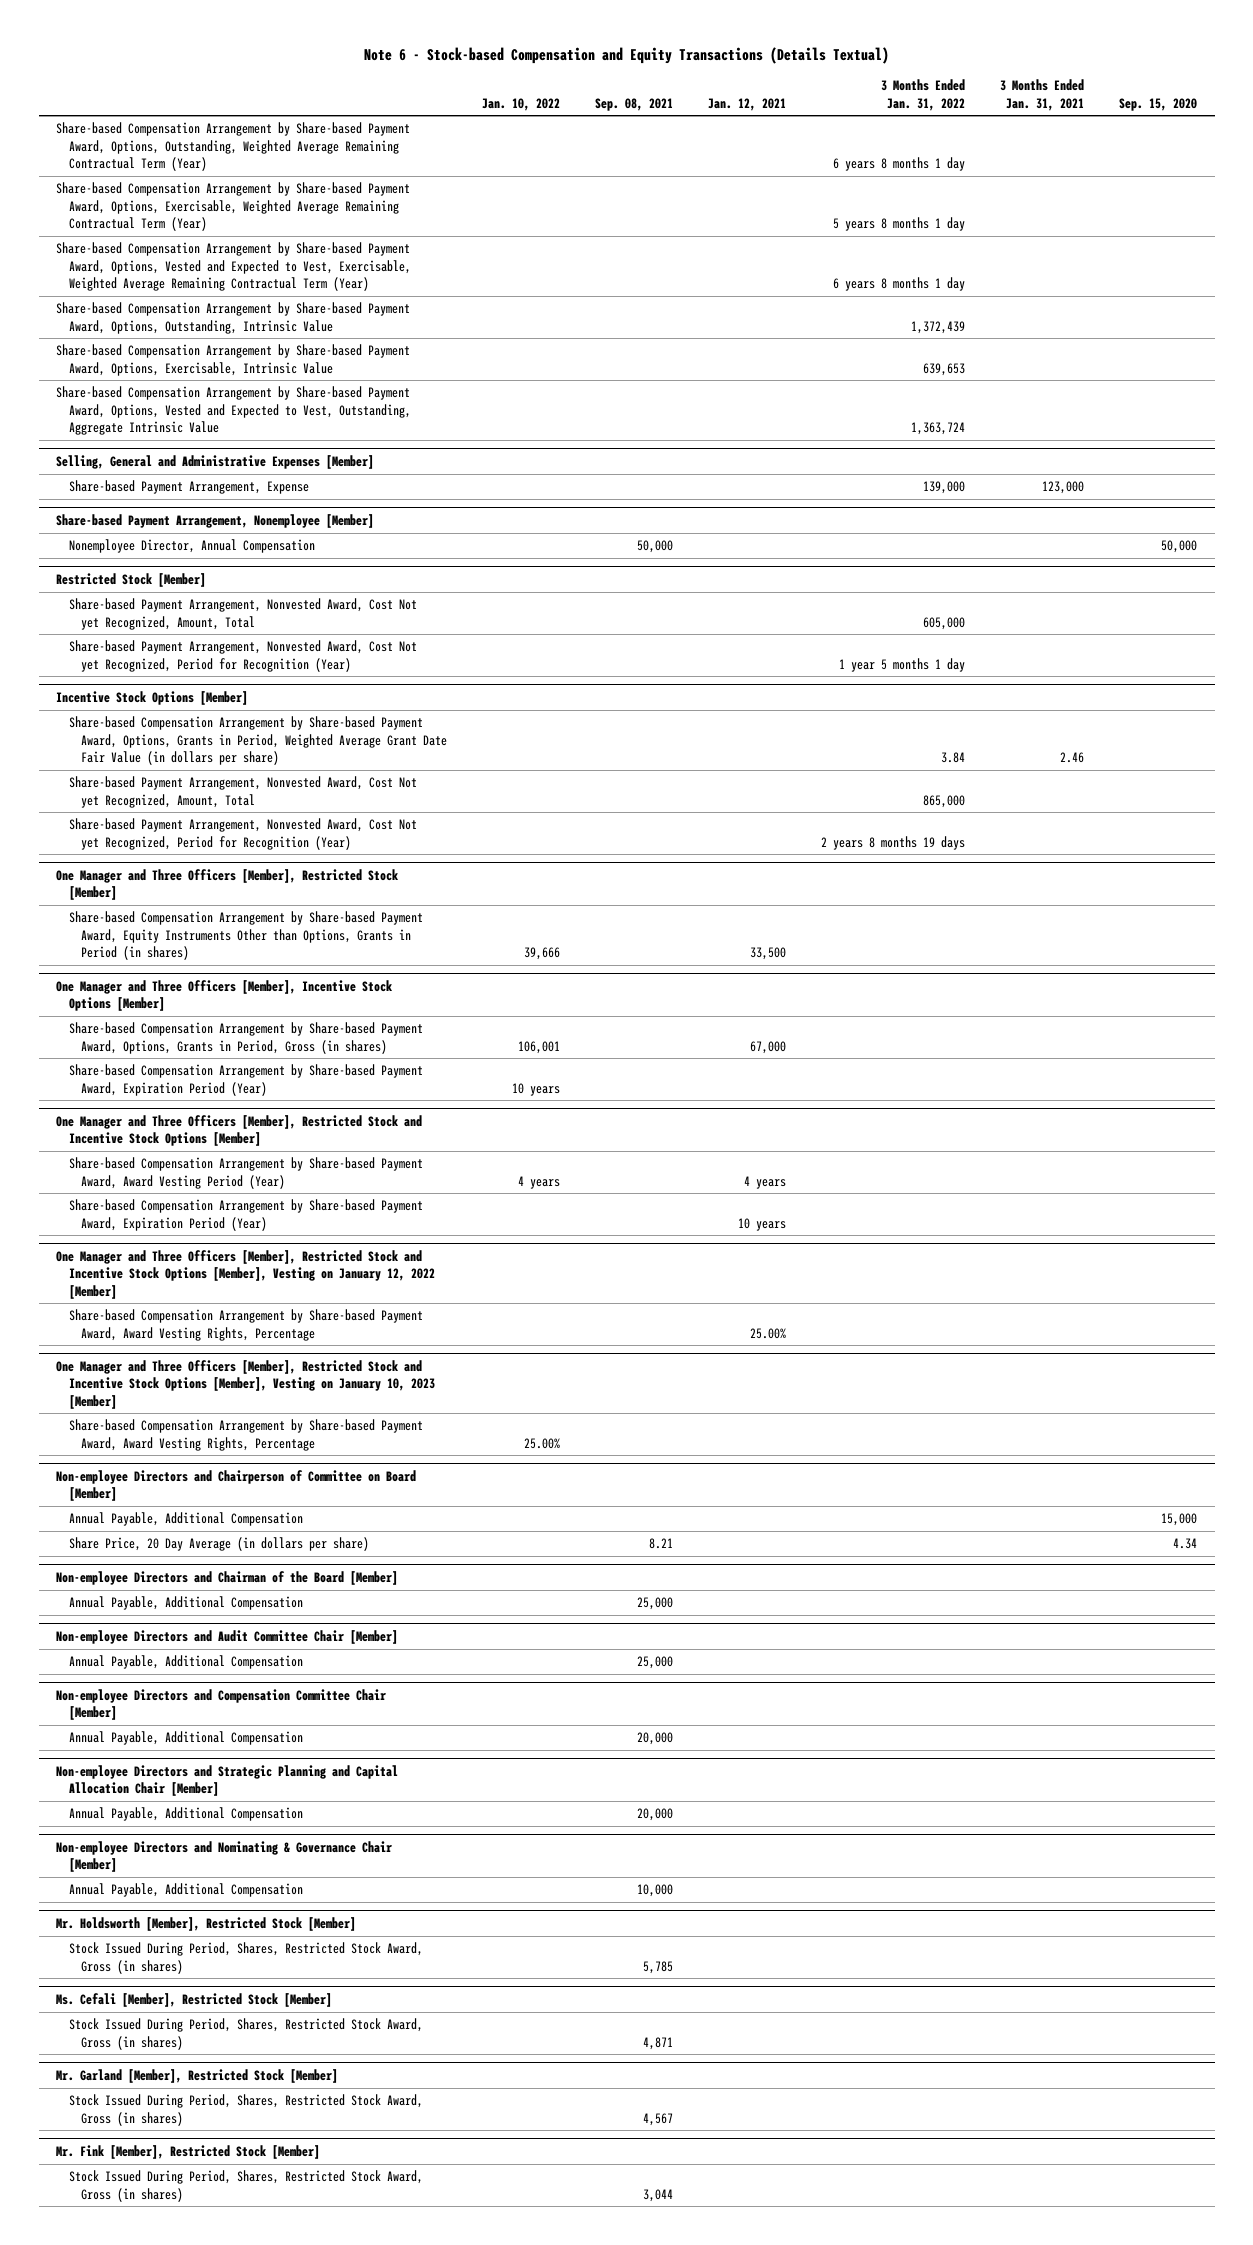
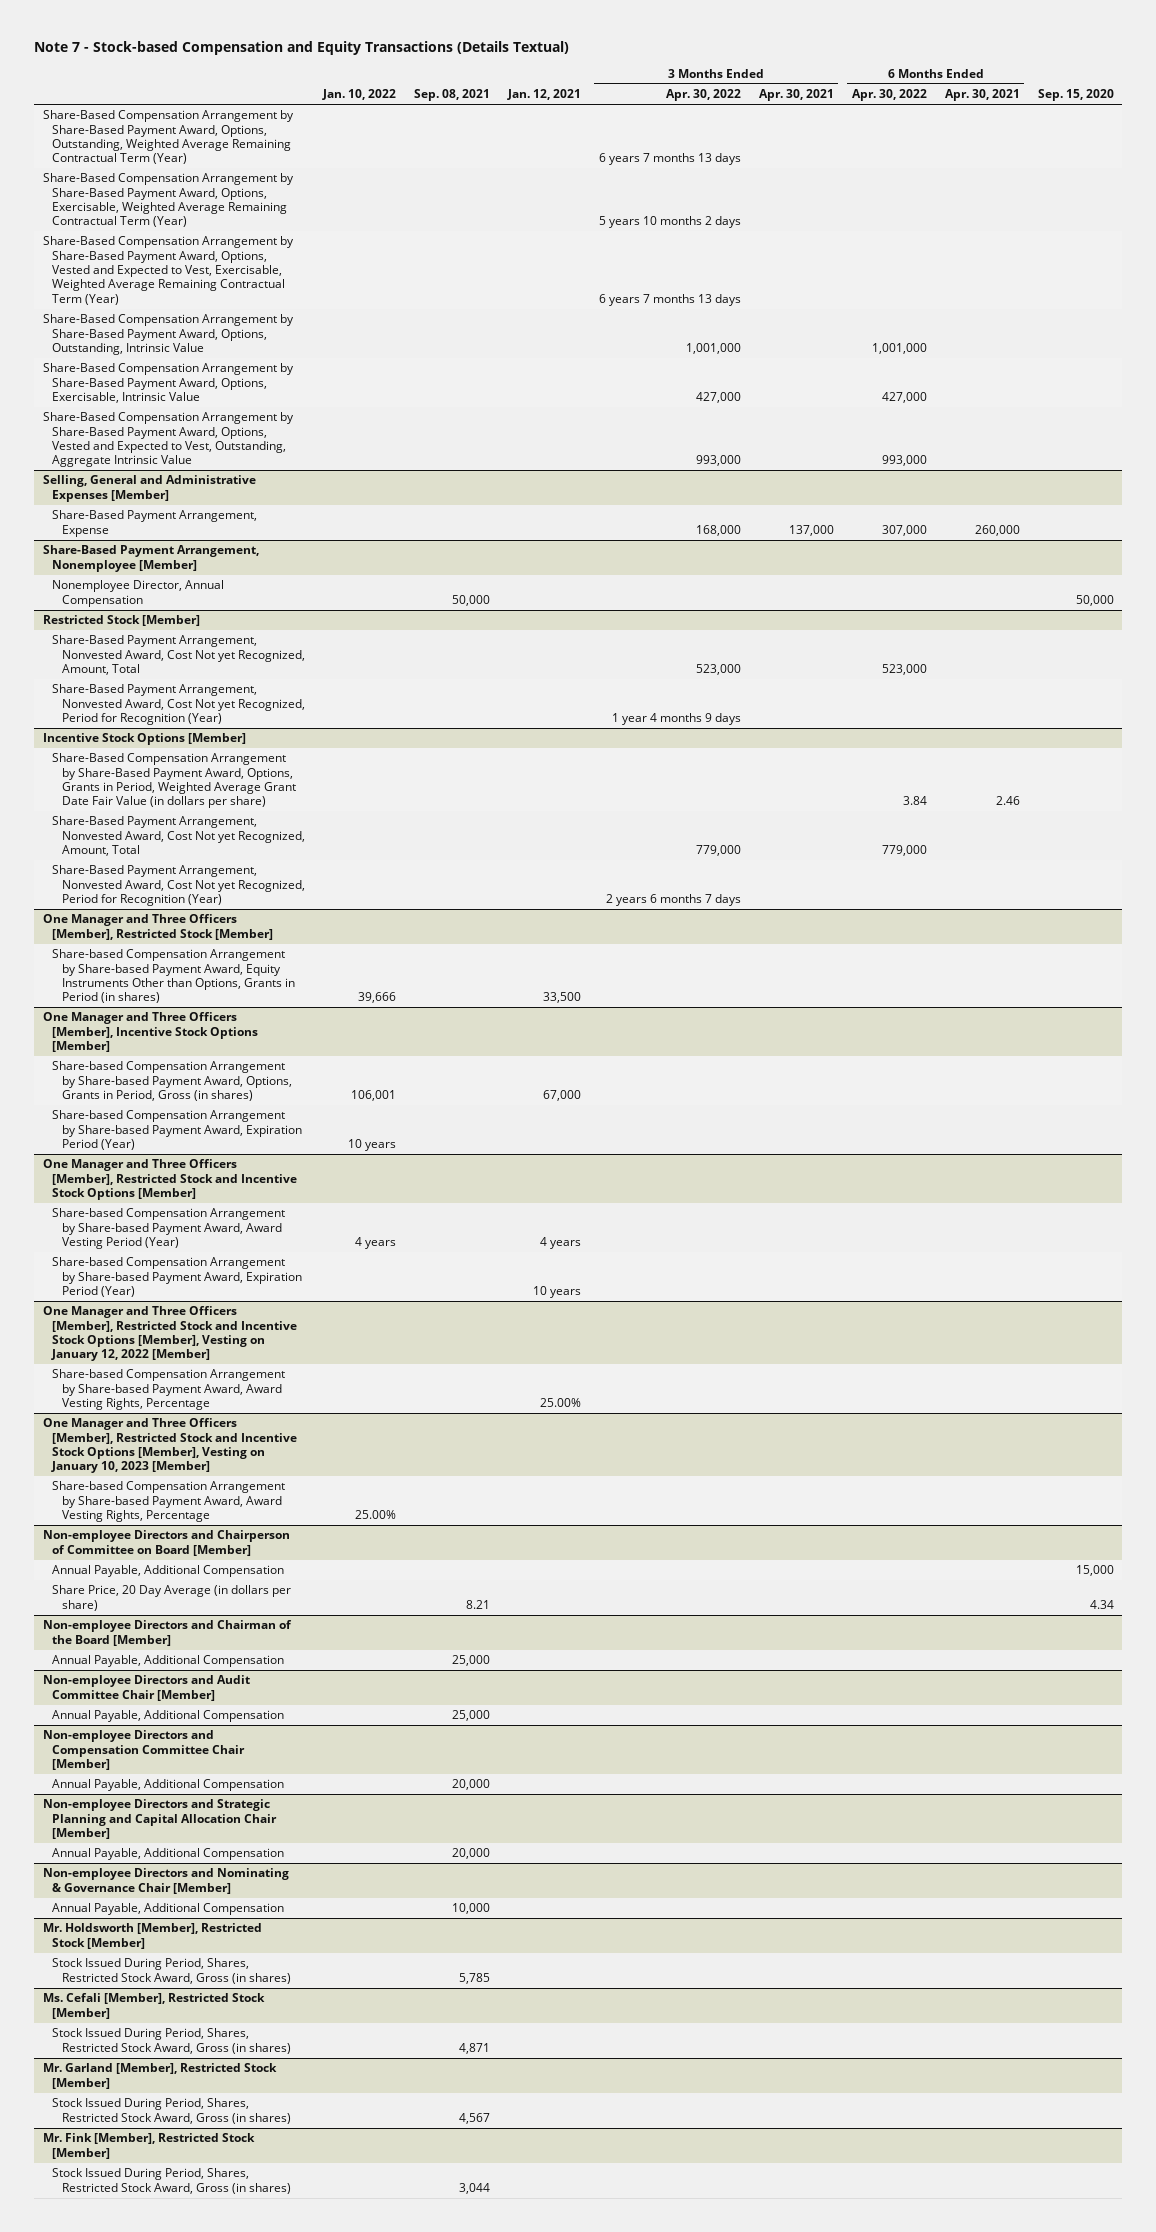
- Note 6 - Stock-based Compensation and Equity Transactions (Details Textual)
+ Note 7 - Stock-based Compensation and Equity Transactions (Details Textual)
- | Jan. 10, 2022 | Sep. 08, 2021 | Jan. 12, 2021 | 3 Months Ended Jan. 31, 2022 | 3 Months Ended Jan. 31, 2021 | Sep. 15, 2020
+ | Jan. 10, 2022 | Sep. 08, 2021 | Jan. 12, 2021 | 3 Months Ended Apr. 30, 2022 | 3 Months Ended Apr. 30, 2021 | 6 Months Ended Apr. 30, 2022 | 6 Months Ended Apr. 30, 2021 | Sep. 15, 2020
- Share-based Compensation Arrangement by Share-based Payment Award, Options, Outstanding, Weighted Average Remaining Contractual Term (Year) | | | | 6 years 8 months 1 day | |
- Share-based Compensation Arrangement by Share-based Payment Award, Options, Exercisable, Weighted Average Remaining Contractual Term (Year) | | | | 5 years 8 months 1 day | |
- Share-based Compensation Arrangement by Share-based Payment Award, Options, Vested and Expected to Vest, Exercisable, Weighted Average Remaining Contractual Term (Year) | | | | 6 years 8 months 1 day | |
- Share-based Compensation Arrangement by Share-based Payment Award, Options, Outstanding, Intrinsic Value | | | | 1,372,439 | |
- Share-based Compensation Arrangement by Share-based Payment Award, Options, Exercisable, Intrinsic Value | | | | 639,653 | |
- Share-based Compensation Arrangement by Share-based Payment Award, Options, Vested and Expected to Vest, Outstanding, Aggregate Intrinsic Value | | | | 1,363,724 | |
+ Share-Based Compensation Arrangement by Share-Based Payment Award, Options, Outstanding, Weighted Average Remaining Contractual Term (Year) | | | | 6 years 7 months 13 days | | | |
+ Share-Based Compensation Arrangement by Share-Based Payment Award, Options, Exercisable, Weighted Average Remaining Contractual Term (Year) | | | | 5 years 10 months 2 days | | | |
+ Share-Based Compensation Arrangement by Share-Based Payment Award, Options, Vested and Expected to Vest, Exercisable, Weighted Average Remaining Contractual Term (Year) | | | | 6 years 7 months 13 days | | | |
+ Share-Based Compensation Arrangement by Share-Based Payment Award, Options, Outstanding, Intrinsic Value | | | | 1,001,000 | | 1,001,000 | |
+ Share-Based Compensation Arrangement by Share-Based Payment Award, Options, Exercisable, Intrinsic Value | | | | 427,000 | | 427,000 | |
+ Share-Based Compensation Arrangement by Share-Based Payment Award, Options, Vested and Expected to Vest, Outstanding, Aggregate Intrinsic Value | | | | 993,000 | | 993,000 | |
@ Selling, General and Administrative Expenses [Member]
- Share-based Payment Arrangement, Expense | | | | 139,000 | 123,000 |
- Share-based Payment Arrangement, Nonemployee [Member]
@ Selling, General and Administrative Expenses [Member]
+ Share-Based Payment Arrangement, Expense | | | | 168,000 | 137,000 | 307,000 | 260,000 |
+ Share-Based Payment Arrangement, Nonemployee [Member]
@ Restricted Stock [Member]
- Share-based Payment Arrangement, Nonvested Award, Cost Not yet Recognized, Amount, Total | | | | 605,000 | |
- Share-based Payment Arrangement, Nonvested Award, Cost Not yet Recognized, Period for Recognition (Year) | | | | 1 year 5 months 1 day | |
+ Share-Based Payment Arrangement, Nonvested Award, Cost Not yet Recognized, Amount, Total | | | | 523,000 | | 523,000 | |
+ Share-Based Payment Arrangement, Nonvested Award, Cost Not yet Recognized, Period for Recognition (Year) | | | | 1 year 4 months 9 days | | | |
@ Incentive Stock Options [Member]
- Share-based Compensation Arrangement by Share-based Payment Award, Options, Grants in Period, Weighted Average Grant Date Fair Value (in dollars per share) | | | | 3.84 | 2.46 |
- Share-based Payment Arrangement, Nonvested Award, Cost Not yet Recognized, Amount, Total | | | | 865,000 | |
- Share-based Payment Arrangement, Nonvested Award, Cost Not yet Recognized, Period for Recognition (Year) | | | | 2 years 8 months 19 days | |
+ Share-Based Compensation Arrangement by Share-Based Payment Award, Options, Grants in Period, Weighted Average Grant Date Fair Value (in dollars per share) | | | | | | 3.84 | 2.46 |
+ Share-Based Payment Arrangement, Nonvested Award, Cost Not yet Recognized, Amount, Total | | | | 779,000 | | 779,000 | |
+ Share-Based Payment Arrangement, Nonvested Award, Cost Not yet Recognized, Period for Recognition (Year) | | | | 2 years 6 months 7 days | | | |

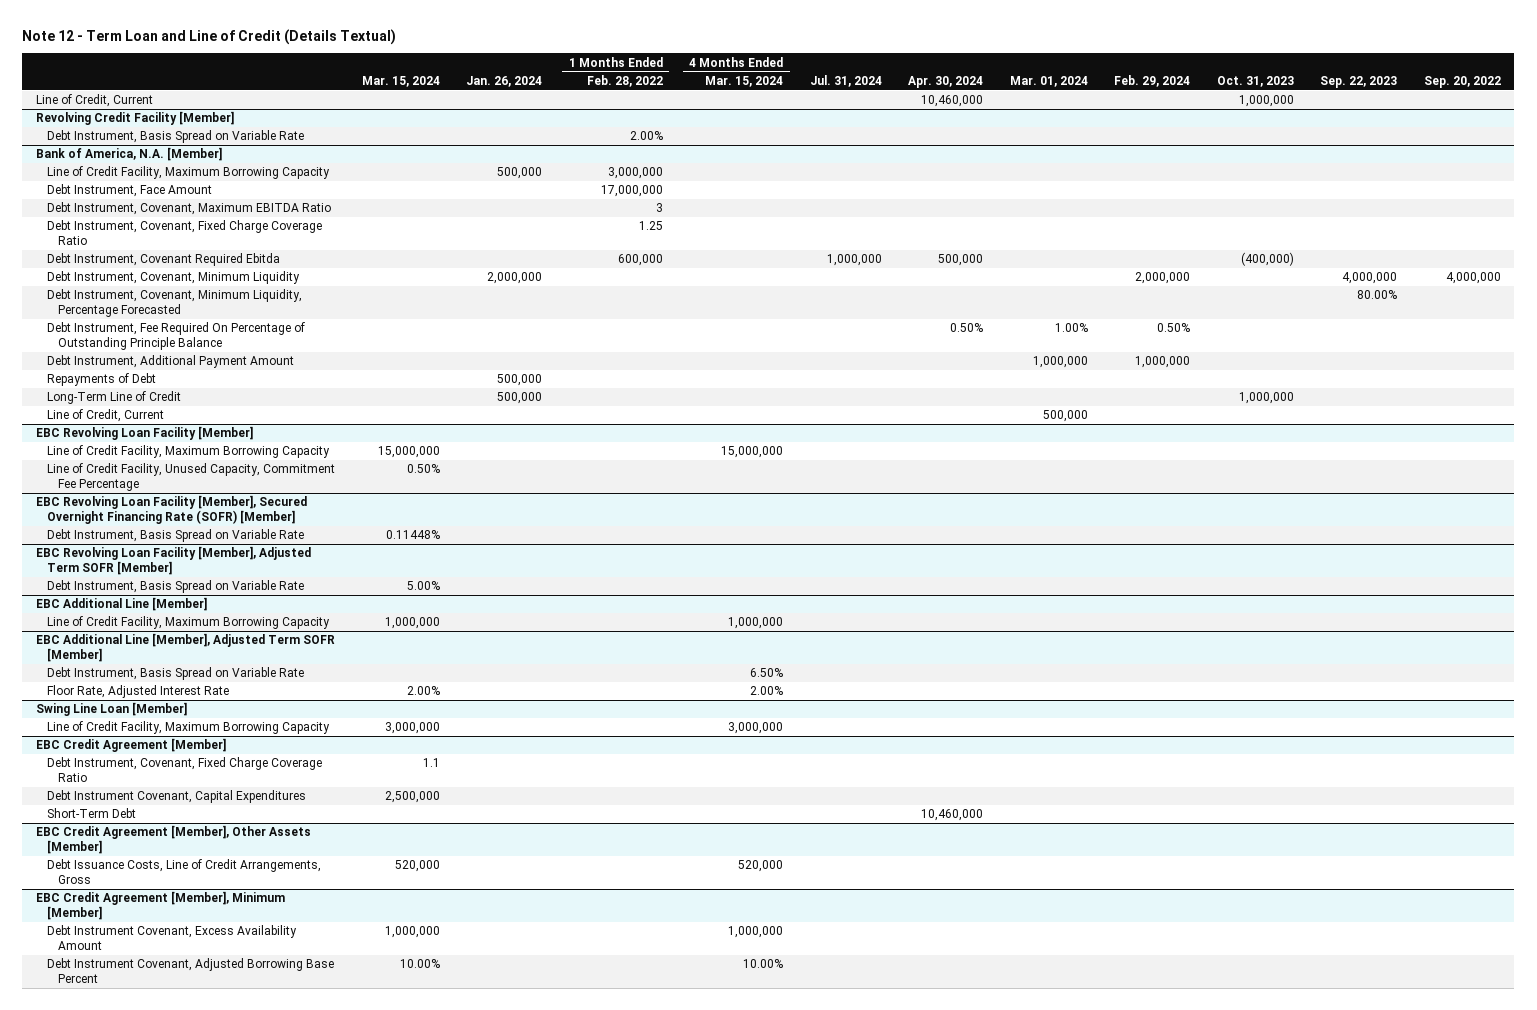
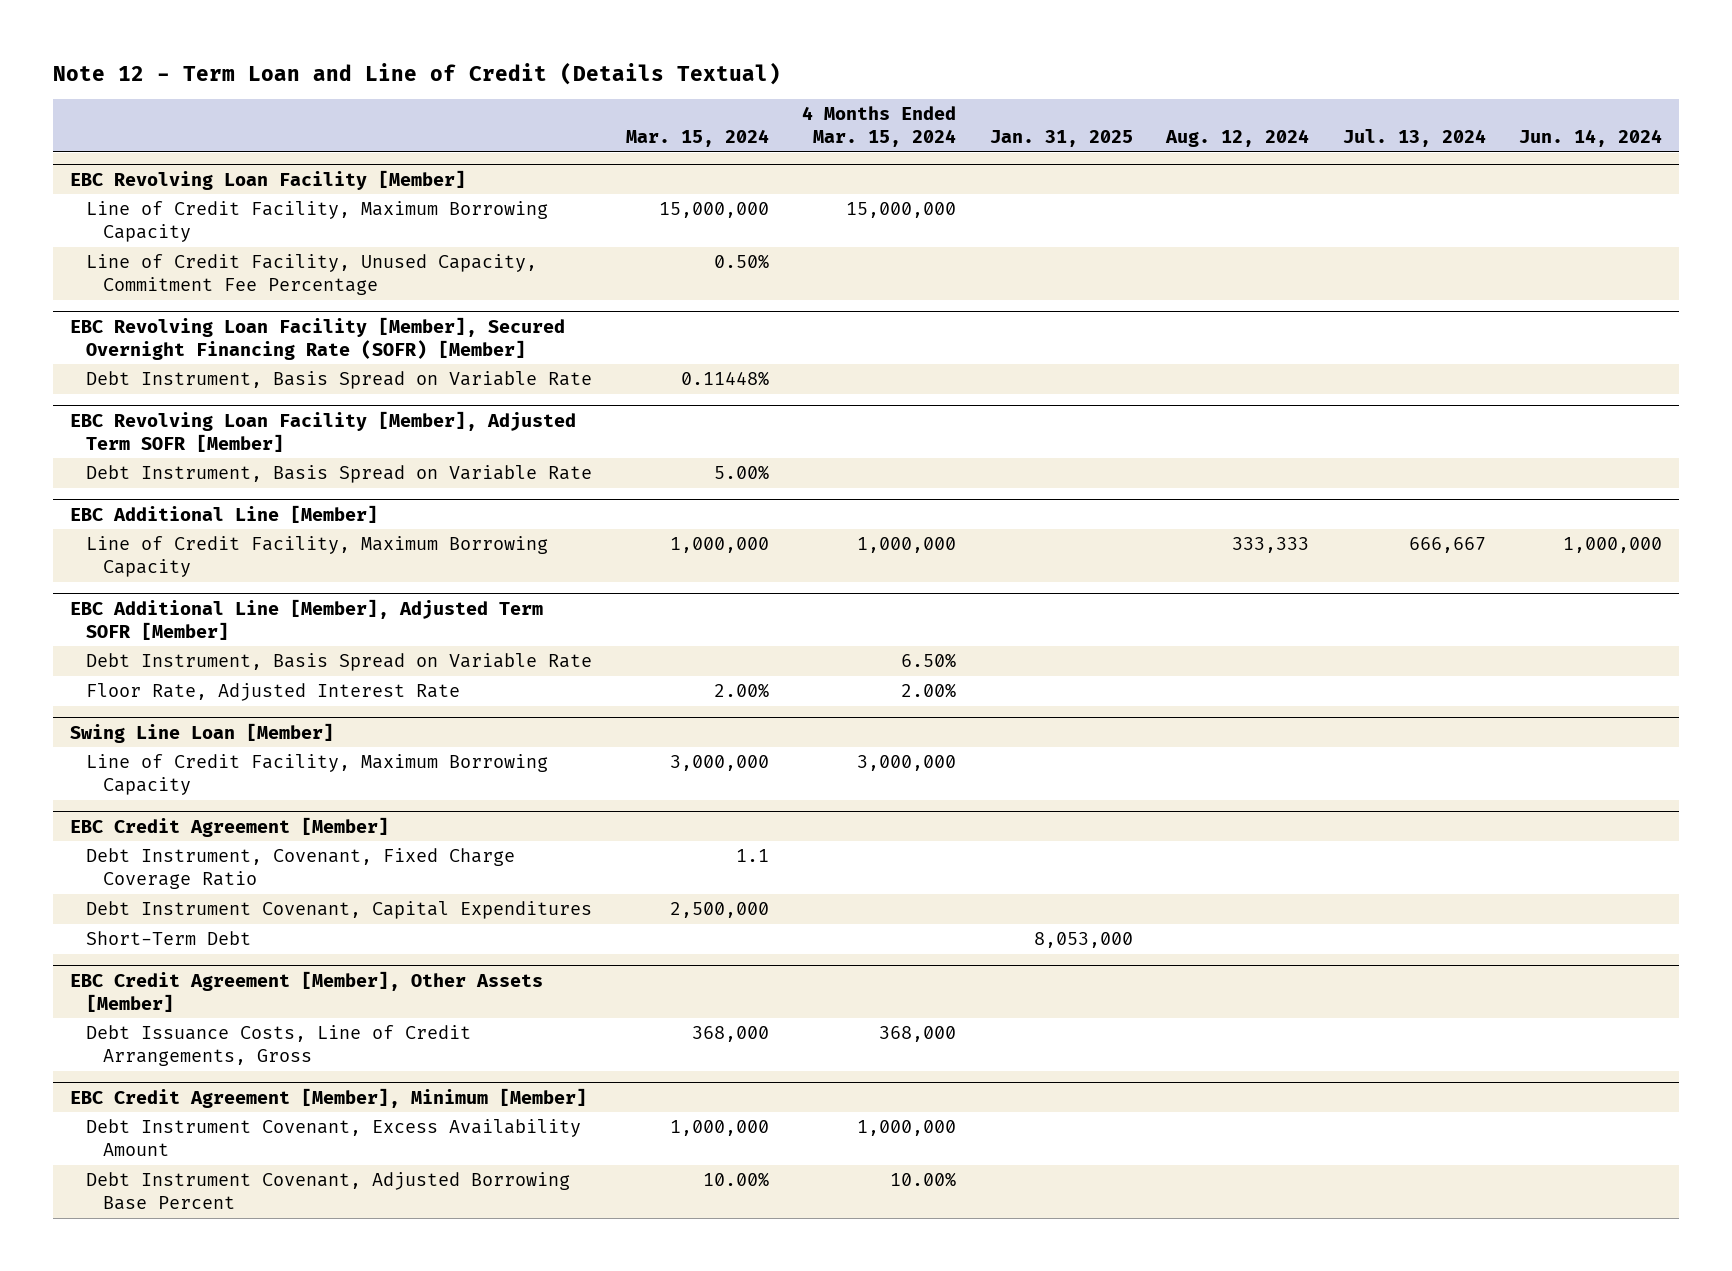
- | Mar. 15, 2024 | Jan. 26, 2024 | 1 Months Ended Feb. 28, 2022 | 4 Months Ended Mar. 15, 2024 | Jul. 31, 2024 | Apr. 30, 2024 | Mar. 01, 2024 | Feb. 29, 2024 | Oct. 31, 2023 | Sep. 22, 2023 | Sep. 20, 2022
+ | Mar. 15, 2024 | 4 Months Ended Mar. 15, 2024 | Jan. 31, 2025 | Aug. 12, 2024 | Jul. 13, 2024 | Jun. 14, 2024
- Line of Credit, Current | | | | | | 10,460,000 | | | 1,000,000 | |
- Revolving Credit Facility [Member]
- Debt Instrument, Basis Spread on Variable Rate | | | 2.00% | | | | | | | |
- Bank of America, N.A. [Member]
- Line of Credit Facility, Maximum Borrowing Capacity | | 500,000 | 3,000,000 | | | | | | | |
- Debt Instrument, Face Amount | | | 17,000,000 | | | | | | | |
- Debt Instrument, Covenant, Maximum EBITDA Ratio | | | 3 | | | | | | | |
- Debt Instrument, Covenant, Fixed Charge Coverage Ratio | | | 1.25 | | | | | | | |
- Debt Instrument, Covenant Required Ebitda | | | 600,000 | | 1,000,000 | 500,000 | | | (400,000) | |
- Debt Instrument, Covenant, Minimum Liquidity | | 2,000,000 | | | | | | 2,000,000 | | 4,000,000 | 4,000,000
- Debt Instrument, Covenant, Minimum Liquidity, Percentage Forecasted | | | | | | | | | | 80.00% |
- Debt Instrument, Fee Required On Percentage of Outstanding Principle Balance | | | | | | 0.50% | 1.00% | 0.50% | | |
- Debt Instrument, Additional Payment Amount | | | | | | | 1,000,000 | 1,000,000 | | |
- Repayments of Debt | | 500,000 | | | | | | | | |
- Long-Term Line of Credit | | 500,000 | | | | | | | 1,000,000 | |
- Line of Credit, Current | | | | | | | 500,000 | | | |
@ EBC Credit Agreement [Member], Other Assets [Member]
- Debt Issuance Costs, Line of Credit Arrangements, Gross | 520,000 | | | 520,000 | | | | | | |
+ Debt Issuance Costs, Line of Credit Arrangements, Gross | 368,000 | 368,000 | | | |

